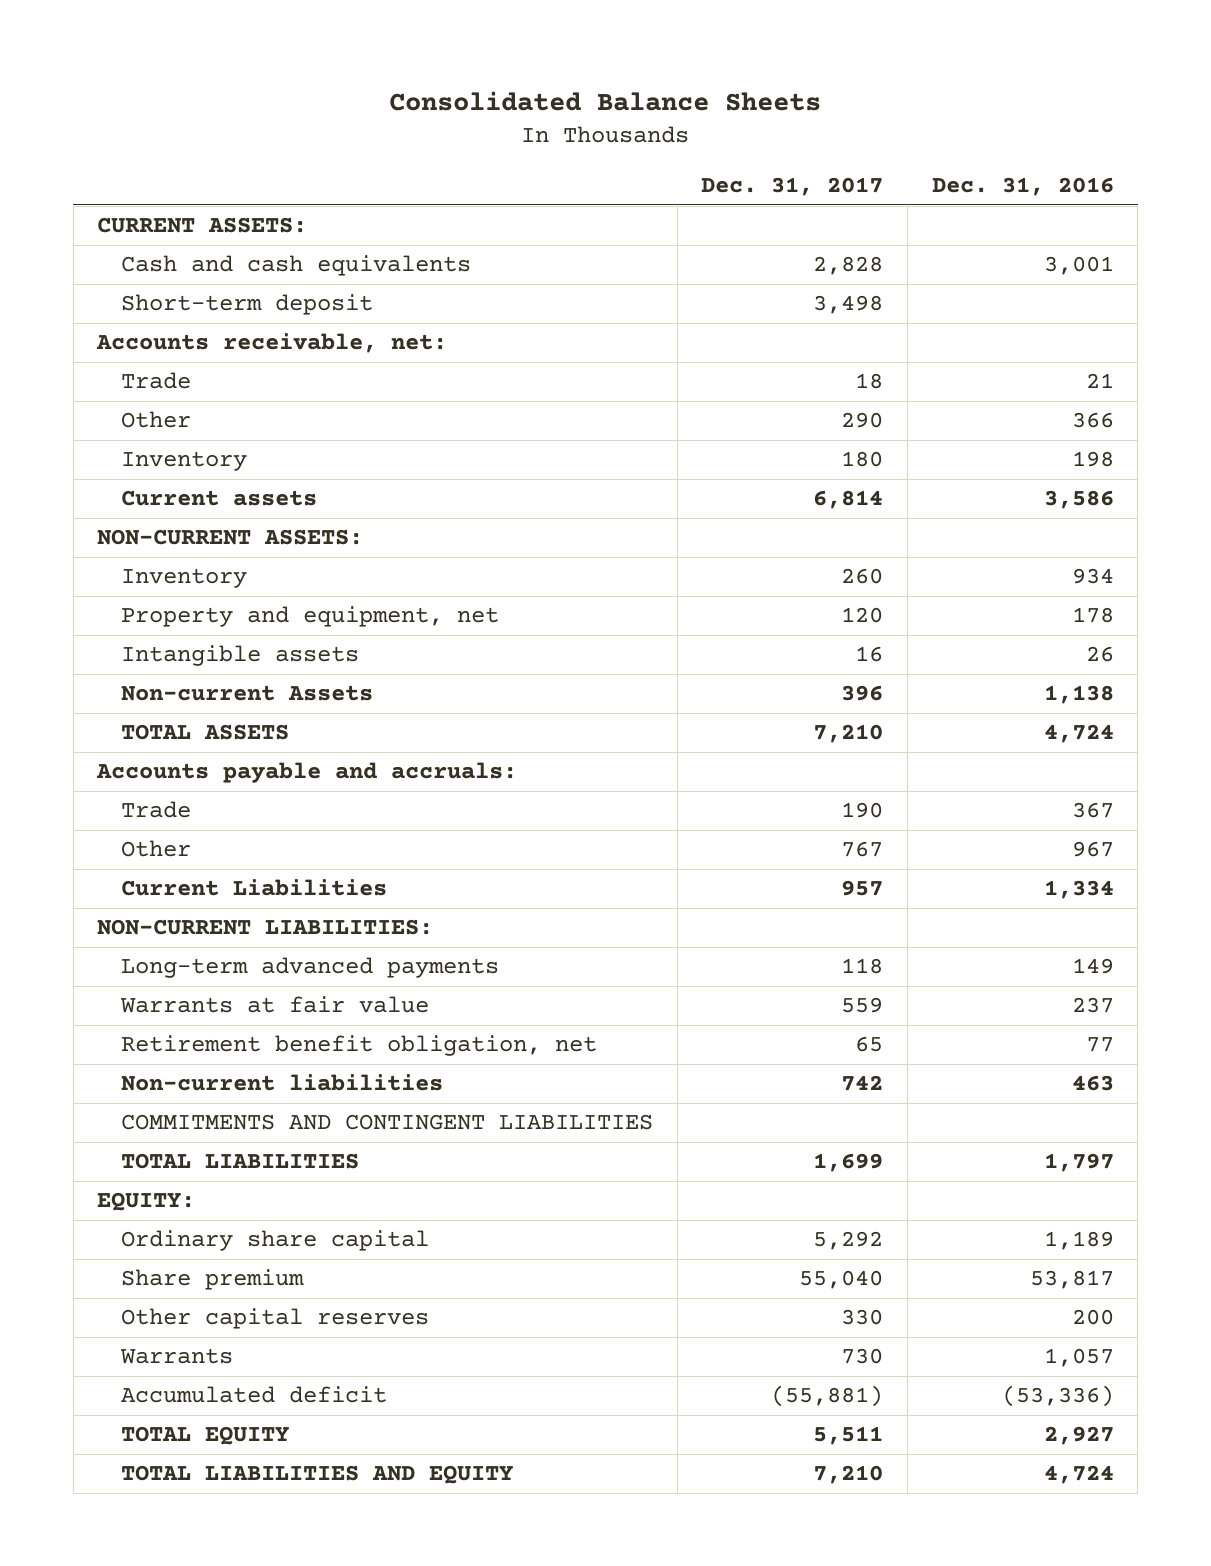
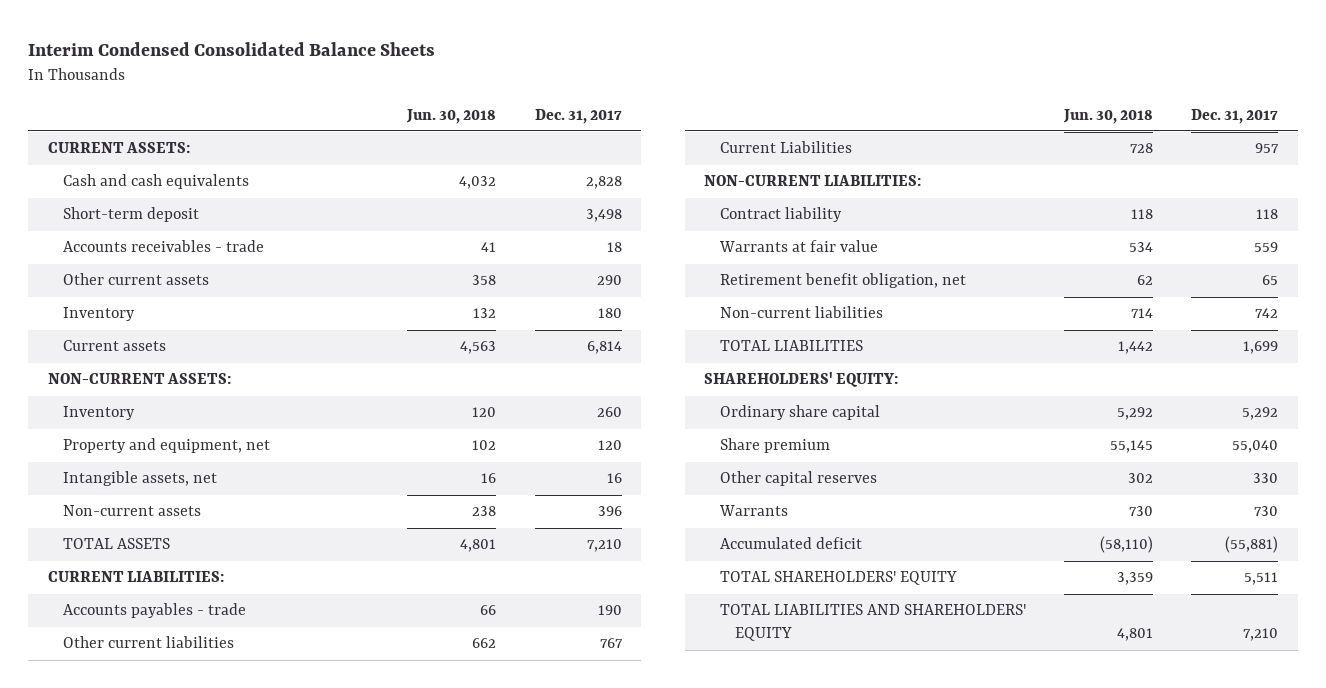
- Consolidated Balance Sheets
+ Interim Condensed Consolidated Balance Sheets
- | Dec. 31, 2017 | Dec. 31, 2016
+ | Jun. 30, 2018 | Dec. 31, 2017
- Accounts receivable, net:
- Trade | 18 | 21
- Other | 290 | 366
+ Accounts receivables - trade | 41 | 18
+ Other current assets | 358 | 290
- Intangible assets | 16 | 26
- Non-current Assets | 396 | 1,138
+ Intangible assets, net | 16 | 16
+ Non-current assets | 238 | 396
- Accounts payable and accruals:
- Trade | 190 | 367
- Other | 767 | 967
+ CURRENT LIABILITIES:
+ Accounts payables - trade | 66 | 190
+ Other current liabilities | 662 | 767
- Long-term advanced payments | 118 | 149
+ Contract liability | 118 | 118
- COMMITMENTS AND CONTINGENT LIABILITIES
- EQUITY:
+ SHAREHOLDERS' EQUITY:
- TOTAL EQUITY | 5,511 | 2,927
- TOTAL LIABILITIES AND EQUITY | 7,210 | 4,724
+ TOTAL SHAREHOLDERS' EQUITY | 3,359 | 5,511
+ TOTAL LIABILITIES AND SHAREHOLDERS' EQUITY | 4,801 | 7,210

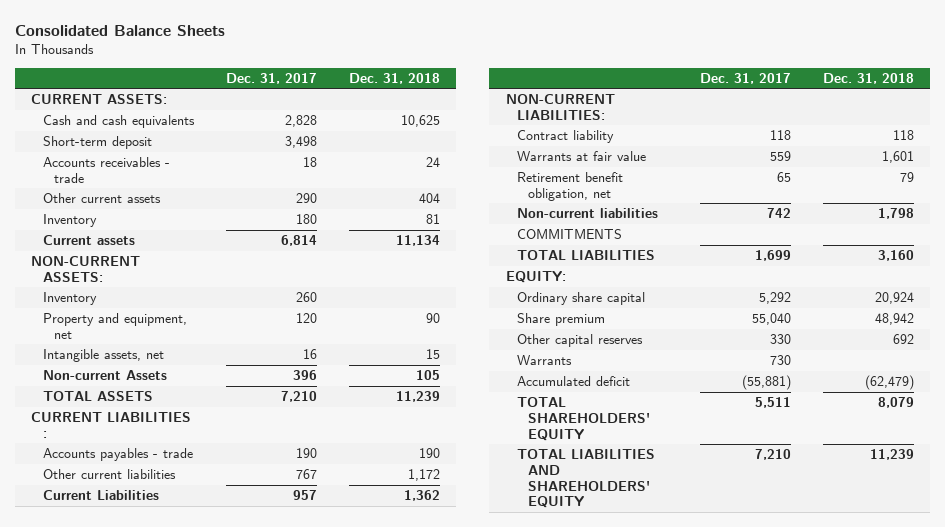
- Interim Condensed Consolidated Balance Sheets
+ Consolidated Balance Sheets
- | Jun. 30, 2018 | Dec. 31, 2017
+ | Dec. 31, 2017 | Dec. 31, 2018
- Non-current assets | 238 | 396
+ Non-current Assets | 396 | 105
- CURRENT LIABILITIES:
+ CURRENT LIABILITIES :
+ COMMITMENTS
- SHAREHOLDERS' EQUITY:
+ EQUITY:

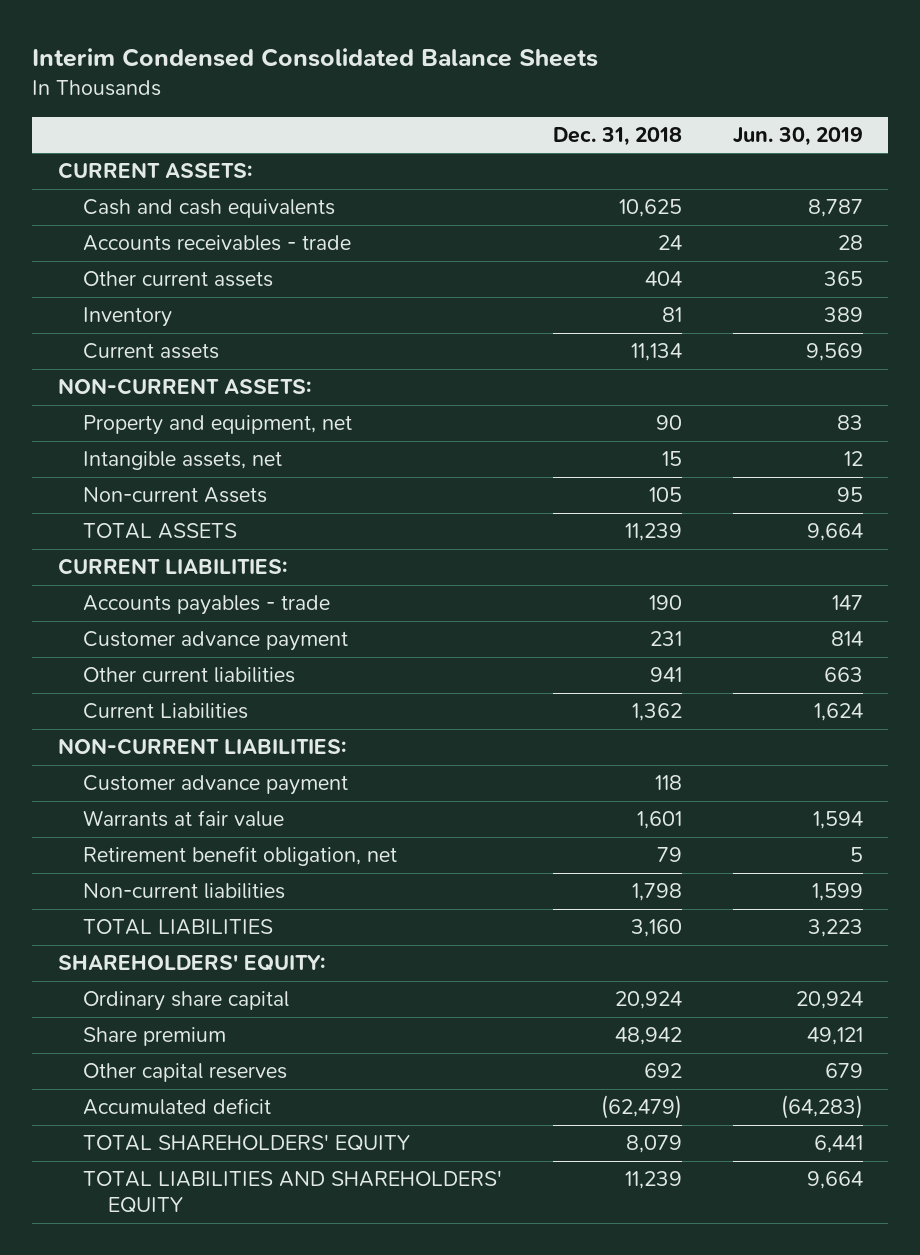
- Consolidated Balance Sheets
+ Interim Condensed Consolidated Balance Sheets
- | Dec. 31, 2017 | Dec. 31, 2018
+ | Dec. 31, 2018 | Jun. 30, 2019
- Short-term deposit | 3,498 |
- Inventory | 260 |
- CURRENT LIABILITIES :
+ CURRENT LIABILITIES:
- Other current liabilities | 767 | 1,172
+ Customer advance payment | 231 | 814
+ Other current liabilities | 941 | 663
- Contract liability | 118 | 118
+ Customer advance payment | 118 |
- COMMITMENTS
- EQUITY:
+ SHAREHOLDERS' EQUITY:
- Warrants | 730 |

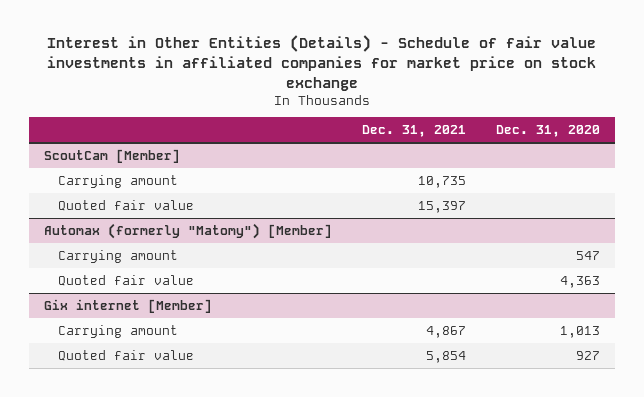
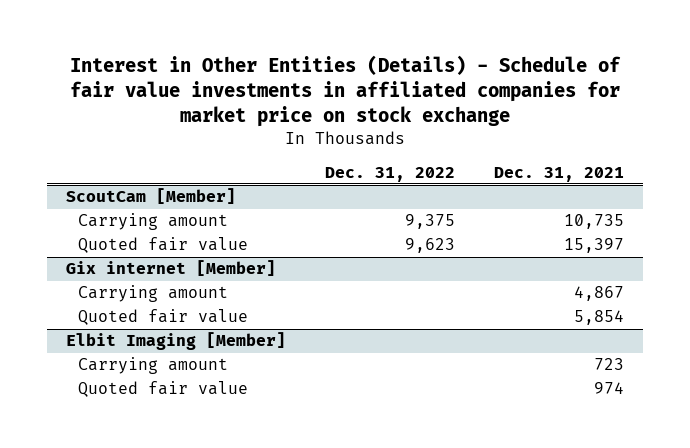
- | Dec. 31, 2021 | Dec. 31, 2020
+ | Dec. 31, 2022 | Dec. 31, 2021
- Automax (formerly "Matomy") [Member]
- Carrying amount | | 547
- Quoted fair value | | 4,363
+ Elbit Imaging [Member]
+ Carrying amount | | 723
+ Quoted fair value | | 974

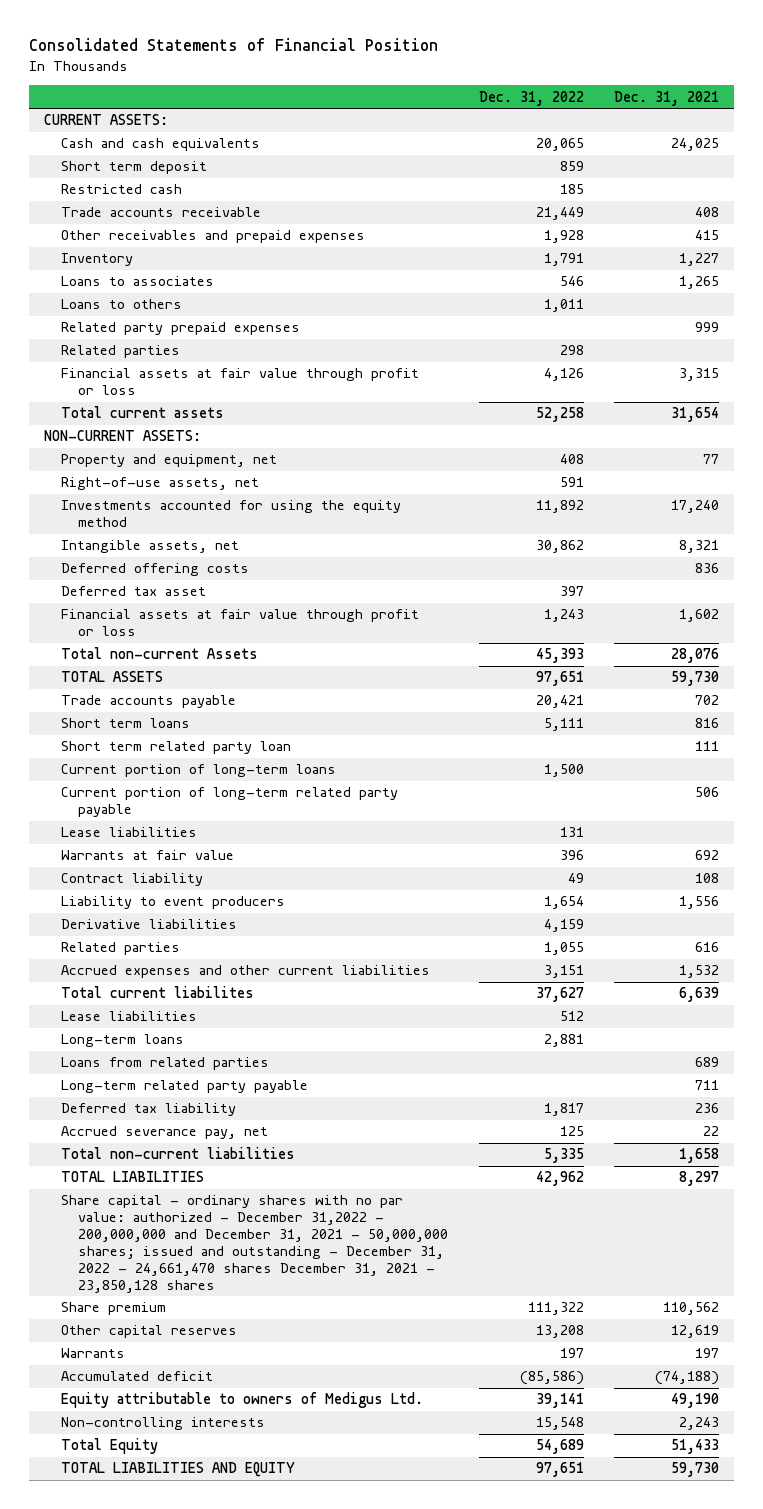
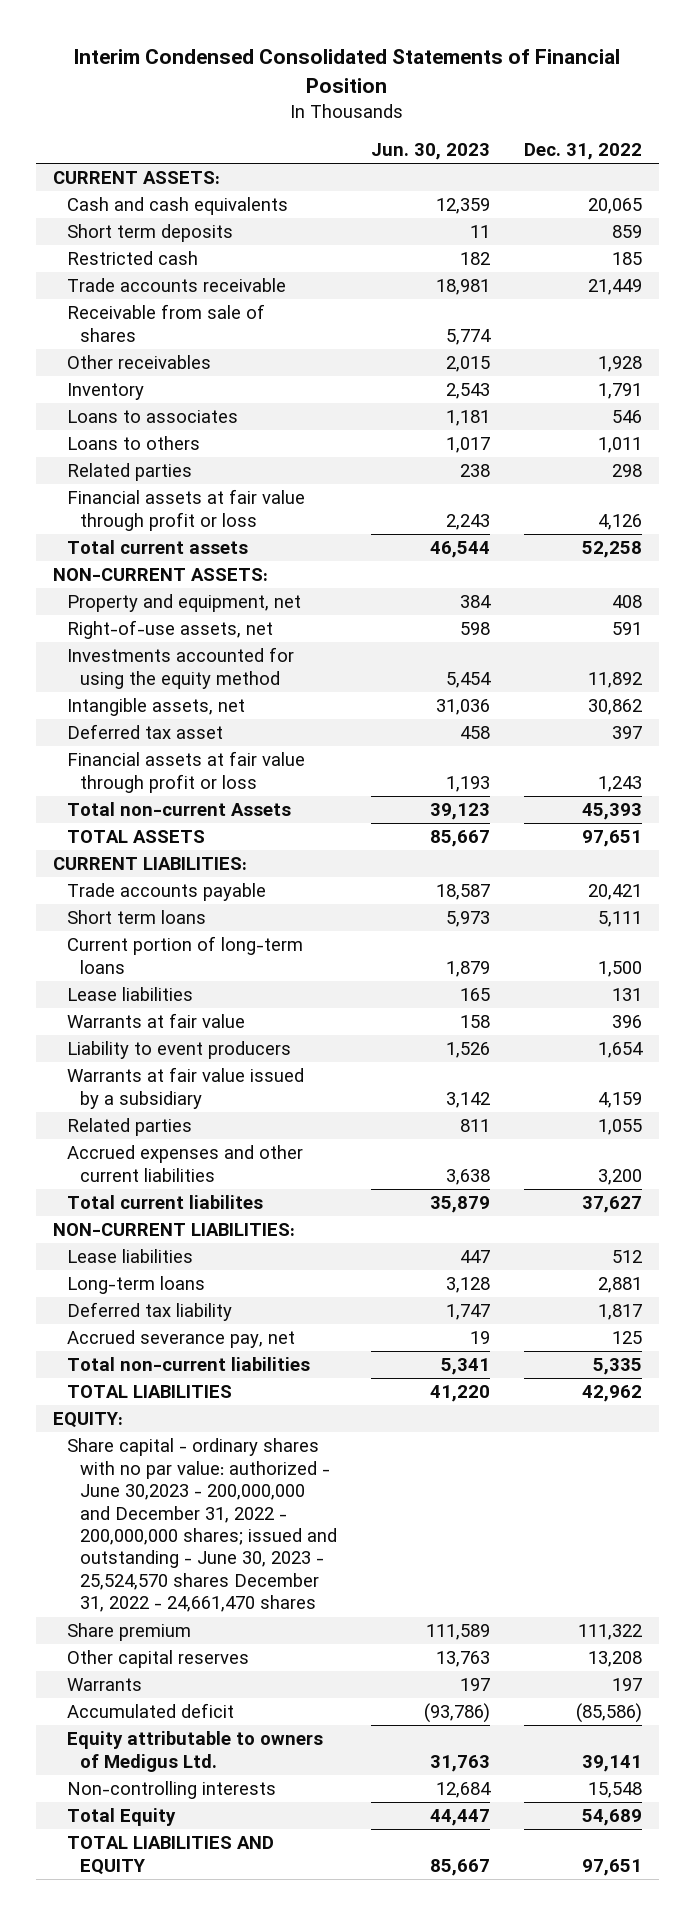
- Consolidated Statements of Financial Position
+ Interim Condensed Consolidated Statements of Financial Position
- | Dec. 31, 2022 | Dec. 31, 2021
+ | Jun. 30, 2023 | Dec. 31, 2022
- Short term deposit | 859 |
+ Short term deposits | 11 | 859
- Other receivables and prepaid expenses | 1,928 | 415
+ Receivable from sale of shares | 5,774 |
+ Other receivables | 2,015 | 1,928
- Related party prepaid expenses | | 999
- Deferred offering costs | | 836
+ CURRENT LIABILITIES:
- Short term related party loan | | 111
- Current portion of long-term related party payable | | 506
- Contract liability | 49 | 108
- Derivative liabilities | 4,159 |
+ Warrants at fair value issued by a subsidiary | 3,142 | 4,159
- Accrued expenses and other current liabilities | 3,151 | 1,532
+ Accrued expenses and other current liabilities | 3,638 | 3,200
+ NON-CURRENT LIABILITIES:
- Loans from related parties | | 689
- Long-term related party payable | | 711
- Share capital - ordinary shares with no par value: authorized - December 31,2022 - 200,000,000 and December 31, 2021 - 50,000,000 shares; issued and outstanding - December 31, 2022 - 24,661,470 shares December 31, 2021 - 23,850,128 shares
+ EQUITY:
+ Share capital - ordinary shares with no par value: authorized - June 30,2023 - 200,000,000 and December 31, 2022 - 200,000,000 shares; issued and outstanding - June 30, 2023 - 25,524,570 shares December 31, 2022 - 24,661,470 shares

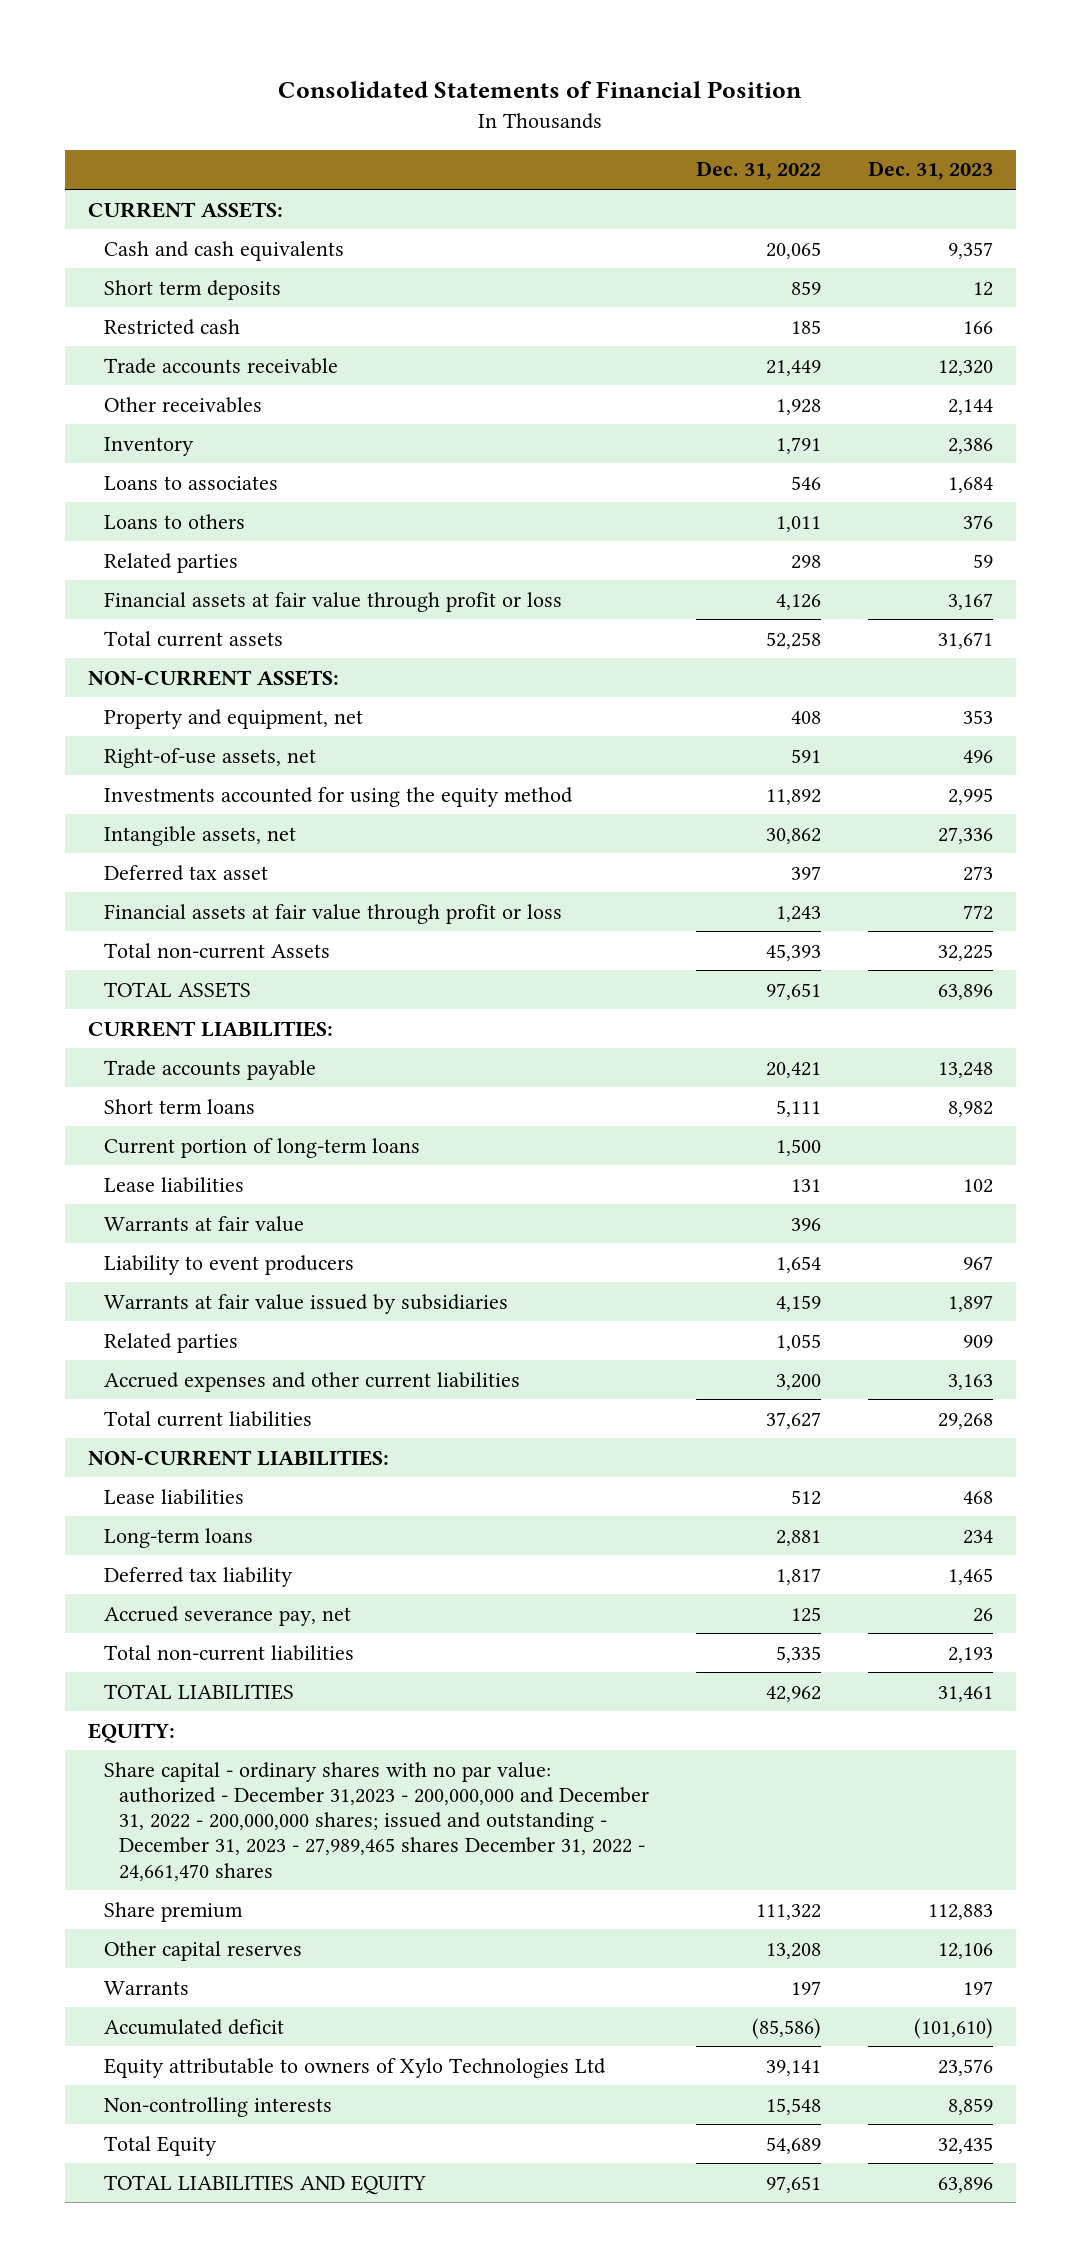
- Interim Condensed Consolidated Statements of Financial Position
+ Consolidated Statements of Financial Position
- | Jun. 30, 2023 | Dec. 31, 2022
+ | Dec. 31, 2022 | Dec. 31, 2023
- Receivable from sale of shares | 5,774 |
- Warrants at fair value issued by a subsidiary | 3,142 | 4,159
+ Warrants at fair value issued by subsidiaries | 4,159 | 1,897
- Total current liabilites | 35,879 | 37,627
+ Total current liabilities | 37,627 | 29,268
- Share capital - ordinary shares with no par value: authorized - June 30,2023 - 200,000,000 and December 31, 2022 - 200,000,000 shares; issued and outstanding - June 30, 2023 - 25,524,570 shares December 31, 2022 - 24,661,470 shares
+ Share capital - ordinary shares with no par value: authorized - December 31,2023 - 200,000,000 and December 31, 2022 - 200,000,000 shares; issued and outstanding - December 31, 2023 - 27,989,465 shares December 31, 2022 - 24,661,470 shares
- Equity attributable to owners of Medigus Ltd. | 31,763 | 39,141
+ Equity attributable to owners of Xylo Technologies Ltd | 39,141 | 23,576

